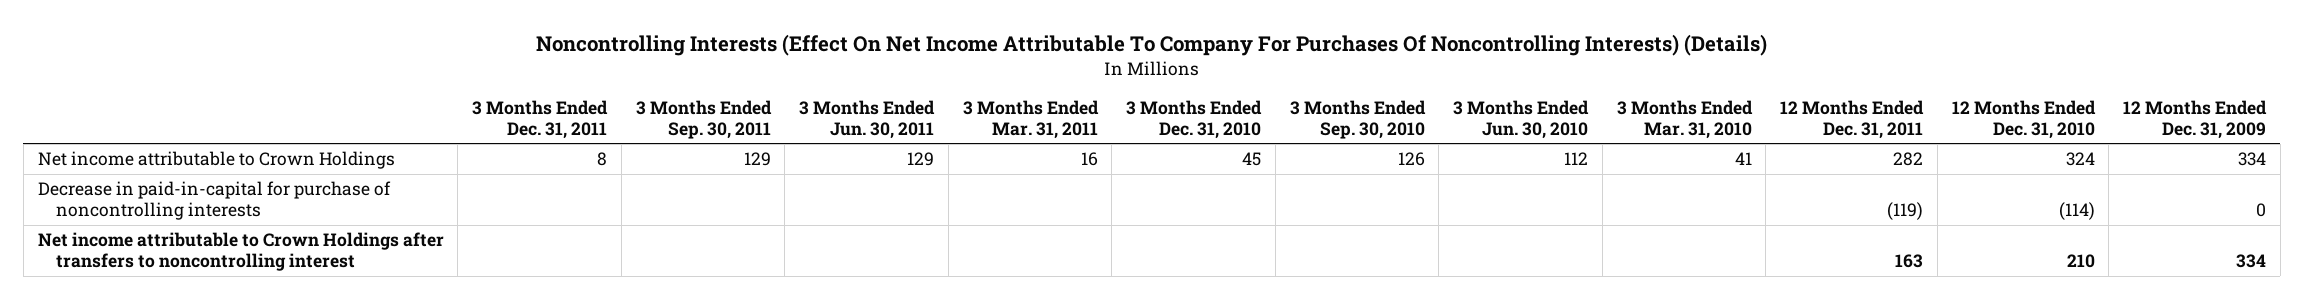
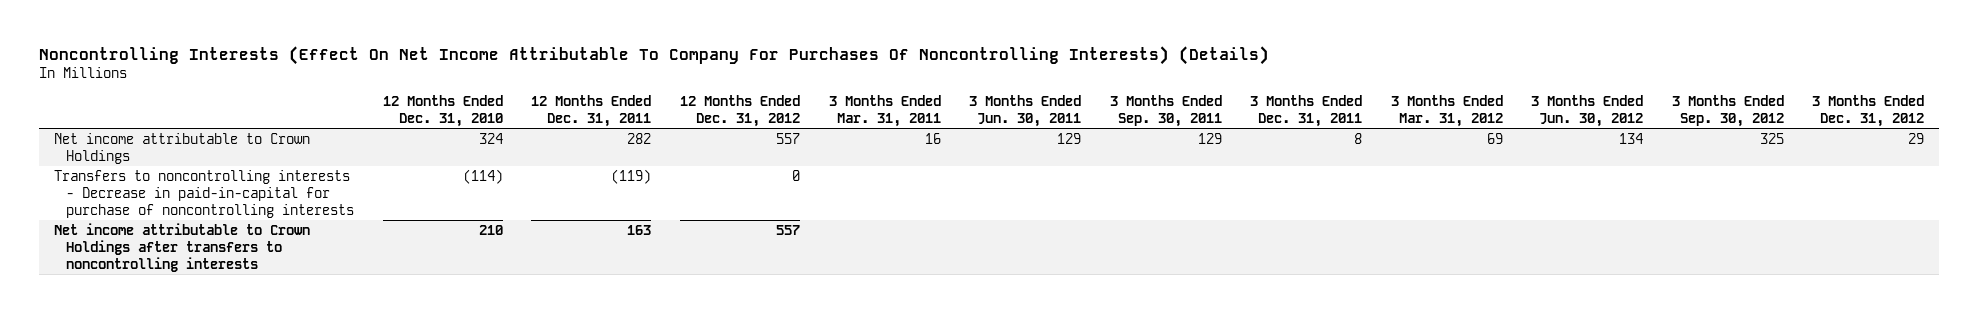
- | 3 Months Ended Dec. 31, 2011 | 3 Months Ended Sep. 30, 2011 | 3 Months Ended Jun. 30, 2011 | 3 Months Ended Mar. 31, 2011 | 3 Months Ended Dec. 31, 2010 | 3 Months Ended Sep. 30, 2010 | 3 Months Ended Jun. 30, 2010 | 3 Months Ended Mar. 31, 2010 | 12 Months Ended Dec. 31, 2011 | 12 Months Ended Dec. 31, 2010 | 12 Months Ended Dec. 31, 2009
+ | 12 Months Ended Dec. 31, 2010 | 12 Months Ended Dec. 31, 2011 | 12 Months Ended Dec. 31, 2012 | 3 Months Ended Mar. 31, 2011 | 3 Months Ended Jun. 30, 2011 | 3 Months Ended Sep. 30, 2011 | 3 Months Ended Dec. 31, 2011 | 3 Months Ended Mar. 31, 2012 | 3 Months Ended Jun. 30, 2012 | 3 Months Ended Sep. 30, 2012 | 3 Months Ended Dec. 31, 2012
- Decrease in paid-in-capital for purchase of noncontrolling interests | | | | | | | | | (119) | (114) | 0
- Net income attributable to Crown Holdings after transfers to noncontrolling interest | | | | | | | | | 163 | 210 | 334
+ Transfers to noncontrolling interests - Decrease in paid-in-capital for purchase of noncontrolling interests | (114) | (119) | 0 | | | | | | | |
+ Net income attributable to Crown Holdings after transfers to noncontrolling interests | 210 | 163 | 557 | | | | | | | |

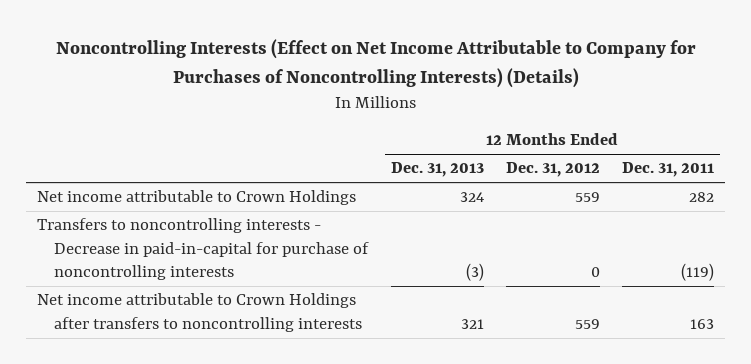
- Noncontrolling Interests (Effect On Net Income Attributable To Company For Purchases Of Noncontrolling Interests) (Details)
+ Noncontrolling Interests (Effect on Net Income Attributable to Company for Purchases of Noncontrolling Interests) (Details)
- | 12 Months Ended Dec. 31, 2010 | 12 Months Ended Dec. 31, 2011 | 12 Months Ended Dec. 31, 2012 | 3 Months Ended Mar. 31, 2011 | 3 Months Ended Jun. 30, 2011 | 3 Months Ended Sep. 30, 2011 | 3 Months Ended Dec. 31, 2011 | 3 Months Ended Mar. 31, 2012 | 3 Months Ended Jun. 30, 2012 | 3 Months Ended Sep. 30, 2012 | 3 Months Ended Dec. 31, 2012
+ | 12 Months Ended Dec. 31, 2013 | 12 Months Ended Dec. 31, 2012 | 12 Months Ended Dec. 31, 2011
- Net income attributable to Crown Holdings | 324 | 282 | 557 | 16 | 129 | 129 | 8 | 69 | 134 | 325 | 29
+ Net income attributable to Crown Holdings | 324 | 559 | 282
- Net income attributable to Crown Holdings after transfers to noncontrolling interests | 210 | 163 | 557 | | | | | | | |
+ Net income attributable to Crown Holdings after transfers to noncontrolling interests | 321 | 559 | 163

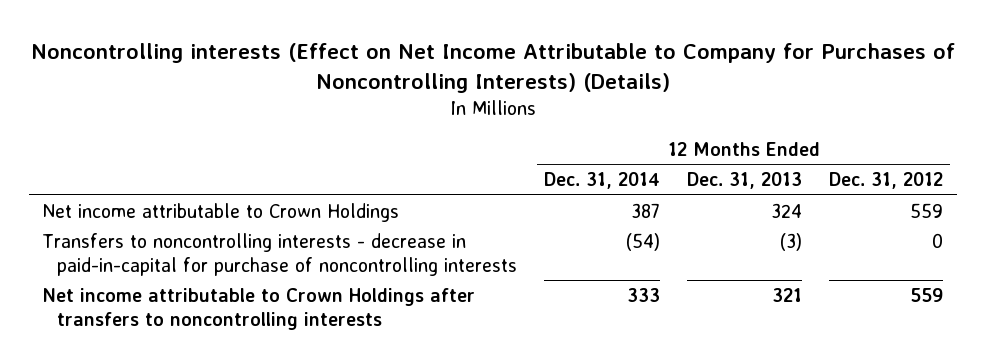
- Noncontrolling Interests (Effect on Net Income Attributable to Company for Purchases of Noncontrolling Interests) (Details)
+ Noncontrolling interests (Effect on Net Income Attributable to Company for Purchases of Noncontrolling Interests) (Details)
- | 12 Months Ended Dec. 31, 2013 | 12 Months Ended Dec. 31, 2012 | 12 Months Ended Dec. 31, 2011
+ | 12 Months Ended Dec. 31, 2014 | 12 Months Ended Dec. 31, 2013 | 12 Months Ended Dec. 31, 2012
- Transfers to noncontrolling interests - Decrease in paid-in-capital for purchase of noncontrolling interests | (3) | 0 | (119)
+ Transfers to noncontrolling interests - decrease in paid-in-capital for purchase of noncontrolling interests | (54) | (3) | 0

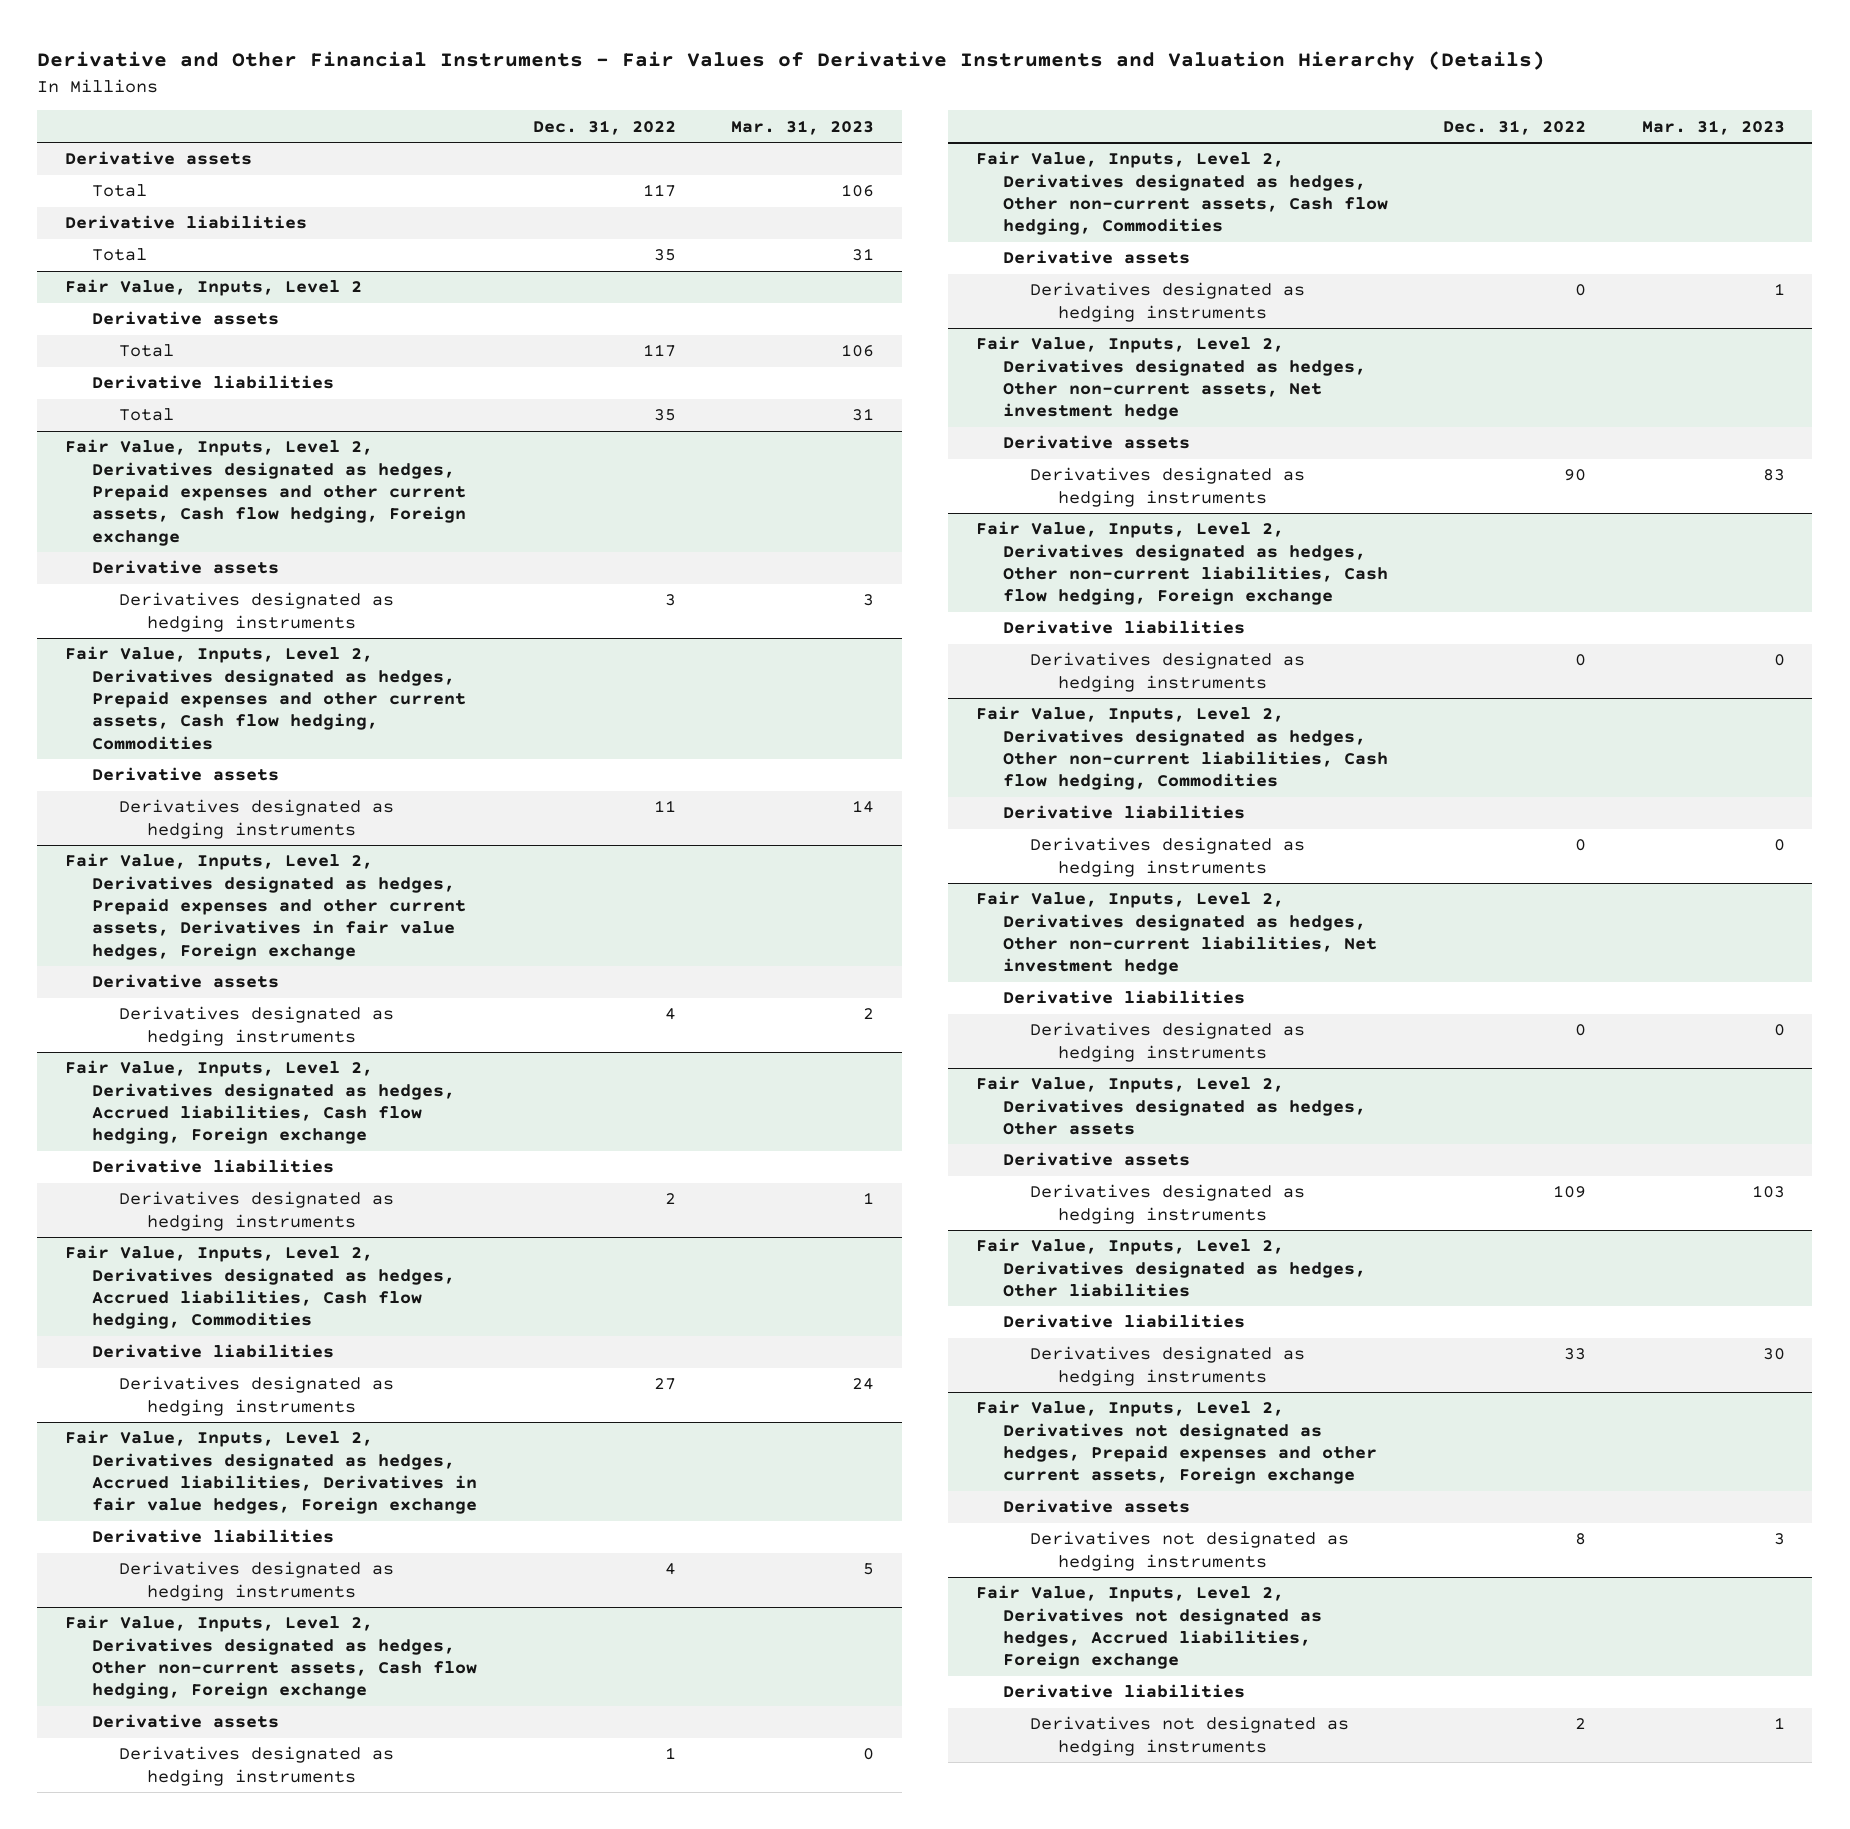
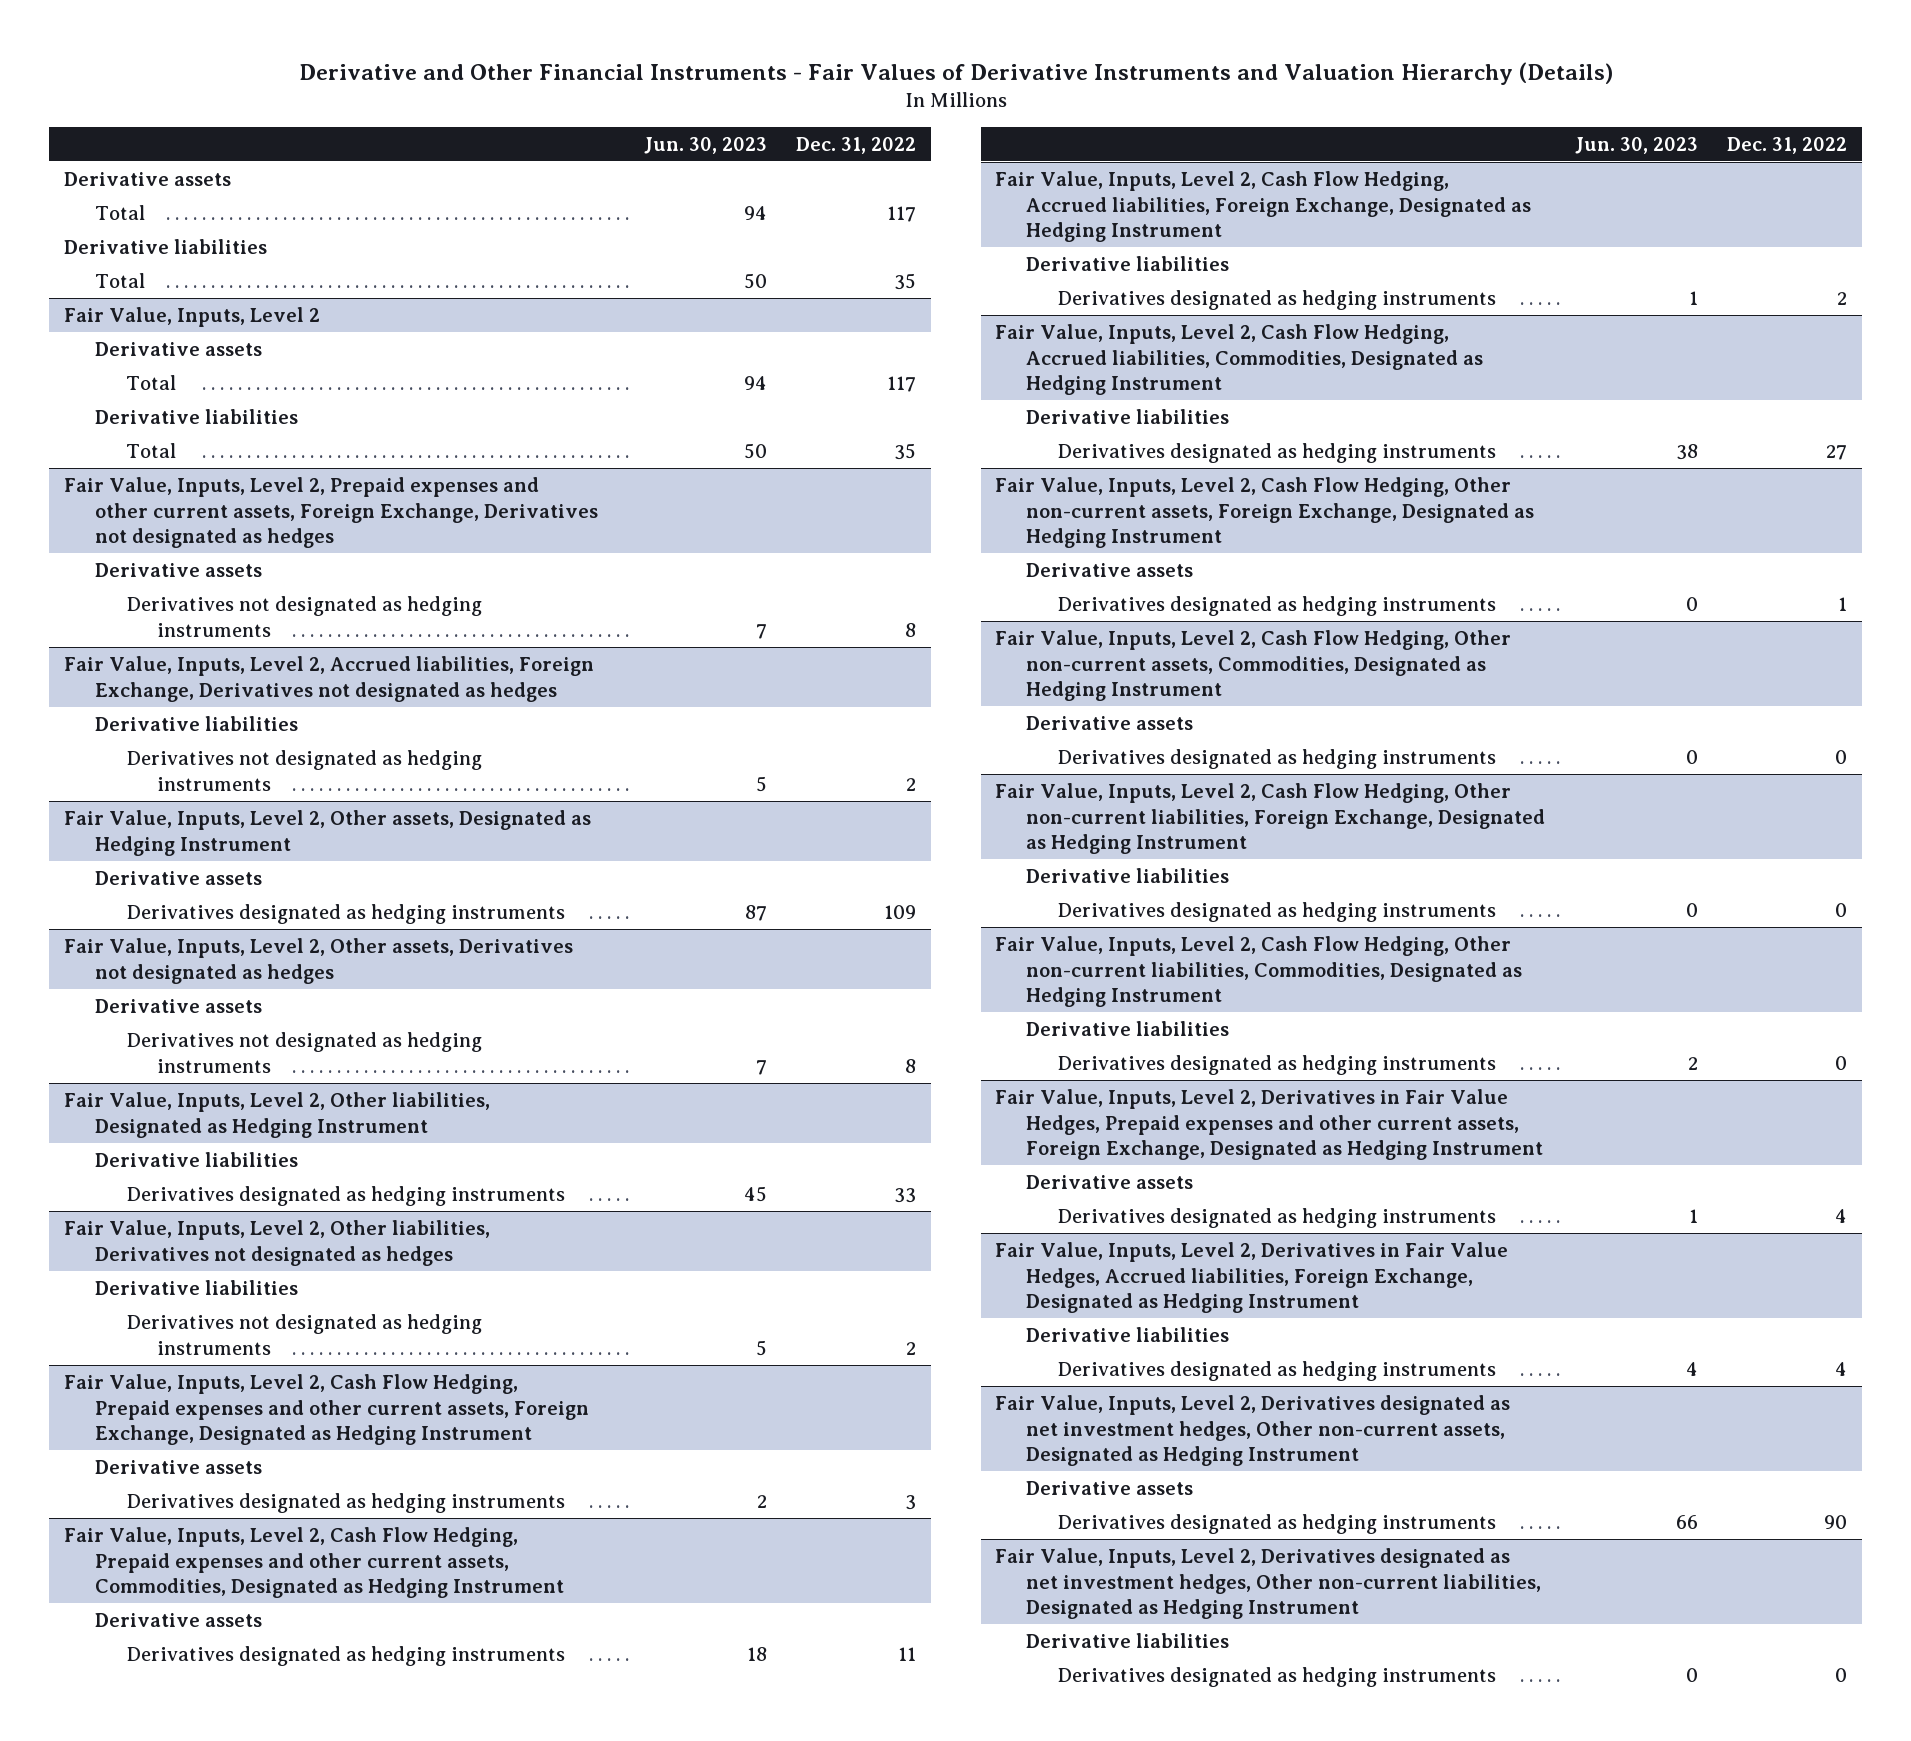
- | Dec. 31, 2022 | Mar. 31, 2023
+ | Jun. 30, 2023 | Dec. 31, 2022
- Fair Value, Inputs, Level 2, Derivatives designated as hedges, Prepaid expenses and other current assets, Cash flow hedging, Foreign exchange
+ Fair Value, Inputs, Level 2, Prepaid expenses and other current assets, Foreign Exchange, Derivatives not designated as hedges
+ Derivatives not designated as hedging instruments | 7 | 8
+ Fair Value, Inputs, Level 2, Accrued liabilities, Foreign Exchange, Derivatives not designated as hedges
+ Derivative liabilities
+ Derivatives not designated as hedging instruments | 5 | 2
+ Fair Value, Inputs, Level 2, Other assets, Designated as Hedging Instrument
+ Derivative assets
+ Derivatives designated as hedging instruments | 87 | 109
+ Fair Value, Inputs, Level 2, Other assets, Derivatives not designated as hedges
+ Derivative assets
+ Derivatives not designated as hedging instruments | 7 | 8
+ Fair Value, Inputs, Level 2, Other liabilities, Designated as Hedging Instrument
+ Derivative liabilities
+ Derivatives designated as hedging instruments | 45 | 33
+ Fair Value, Inputs, Level 2, Other liabilities, Derivatives not designated as hedges
+ Derivative liabilities
+ Derivatives not designated as hedging instruments | 5 | 2
+ Fair Value, Inputs, Level 2, Cash Flow Hedging, Prepaid expenses and other current assets, Foreign Exchange, Designated as Hedging Instrument
+ Derivative assets
- Fair Value, Inputs, Level 2, Derivatives designated as hedges, Prepaid expenses and other current assets, Cash flow hedging, Commodities
+ Fair Value, Inputs, Level 2, Cash Flow Hedging, Prepaid expenses and other current assets, Commodities, Designated as Hedging Instrument
- Fair Value, Inputs, Level 2, Derivatives designated as hedges, Prepaid expenses and other current assets, Derivatives in fair value hedges, Foreign exchange
- Derivative assets
- Derivatives designated as hedging instruments | 4 | 2
- Fair Value, Inputs, Level 2, Derivatives designated as hedges, Accrued liabilities, Cash flow hedging, Foreign exchange
+ Fair Value, Inputs, Level 2, Cash Flow Hedging, Accrued liabilities, Foreign Exchange, Designated as Hedging Instrument
- Fair Value, Inputs, Level 2, Derivatives designated as hedges, Accrued liabilities, Cash flow hedging, Commodities
+ Fair Value, Inputs, Level 2, Cash Flow Hedging, Accrued liabilities, Commodities, Designated as Hedging Instrument
- Fair Value, Inputs, Level 2, Derivatives designated as hedges, Accrued liabilities, Derivatives in fair value hedges, Foreign exchange
- Derivative liabilities
- Derivatives designated as hedging instruments | 4 | 5
- Fair Value, Inputs, Level 2, Derivatives designated as hedges, Other non-current assets, Cash flow hedging, Foreign exchange
+ Fair Value, Inputs, Level 2, Cash Flow Hedging, Other non-current assets, Foreign Exchange, Designated as Hedging Instrument
- Fair Value, Inputs, Level 2, Derivatives designated as hedges, Other non-current assets, Cash flow hedging, Commodities
- Derivative assets
- Derivatives designated as hedging instruments | 0 | 1
- Fair Value, Inputs, Level 2, Derivatives designated as hedges, Other non-current assets, Net investment hedge
+ Fair Value, Inputs, Level 2, Cash Flow Hedging, Other non-current assets, Commodities, Designated as Hedging Instrument
- Derivatives designated as hedging instruments | 90 | 83
- Fair Value, Inputs, Level 2, Derivatives designated as hedges, Other non-current liabilities, Cash flow hedging, Foreign exchange
- Derivative liabilities
- Fair Value, Inputs, Level 2, Derivatives designated as hedges, Other non-current liabilities, Cash flow hedging, Commodities
+ Fair Value, Inputs, Level 2, Cash Flow Hedging, Other non-current liabilities, Foreign Exchange, Designated as Hedging Instrument
- Fair Value, Inputs, Level 2, Derivatives designated as hedges, Other non-current liabilities, Net investment hedge
+ Fair Value, Inputs, Level 2, Cash Flow Hedging, Other non-current liabilities, Commodities, Designated as Hedging Instrument
- Fair Value, Inputs, Level 2, Derivatives designated as hedges, Other assets
+ Fair Value, Inputs, Level 2, Derivatives in Fair Value Hedges, Prepaid expenses and other current assets, Foreign Exchange, Designated as Hedging Instrument
- Derivatives designated as hedging instruments | 109 | 103
- Fair Value, Inputs, Level 2, Derivatives designated as hedges, Other liabilities
+ Derivatives designated as hedging instruments | 1 | 4
+ Fair Value, Inputs, Level 2, Derivatives in Fair Value Hedges, Accrued liabilities, Foreign Exchange, Designated as Hedging Instrument
- Derivatives designated as hedging instruments | 33 | 30
- Fair Value, Inputs, Level 2, Derivatives not designated as hedges, Prepaid expenses and other current assets, Foreign exchange
+ Derivatives designated as hedging instruments | 4 | 4
+ Fair Value, Inputs, Level 2, Derivatives designated as net investment hedges, Other non-current assets, Designated as Hedging Instrument
- Derivatives not designated as hedging instruments | 8 | 3
- Fair Value, Inputs, Level 2, Derivatives not designated as hedges, Accrued liabilities, Foreign exchange
+ Derivatives designated as hedging instruments | 66 | 90
+ Fair Value, Inputs, Level 2, Derivatives designated as net investment hedges, Other non-current liabilities, Designated as Hedging Instrument
- Derivatives not designated as hedging instruments | 2 | 1
+ Derivatives designated as hedging instruments | 0 | 0

